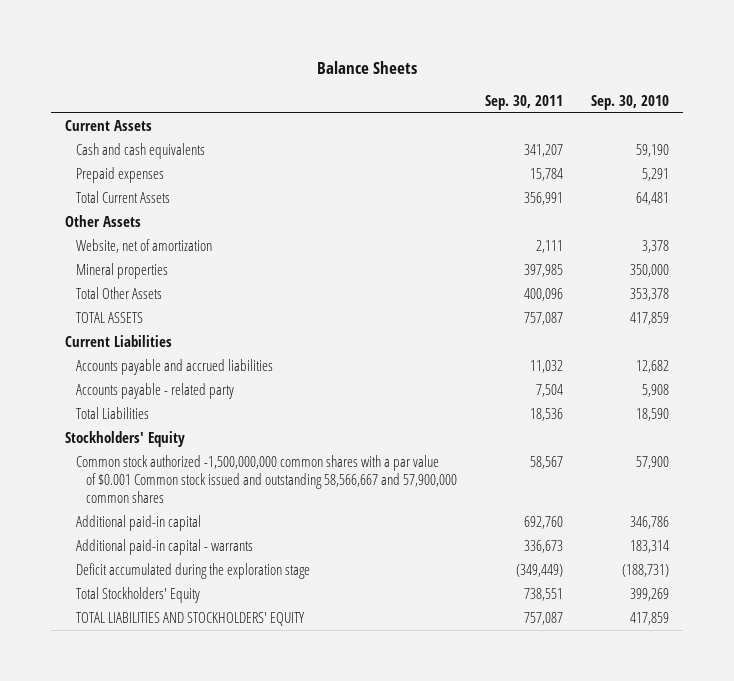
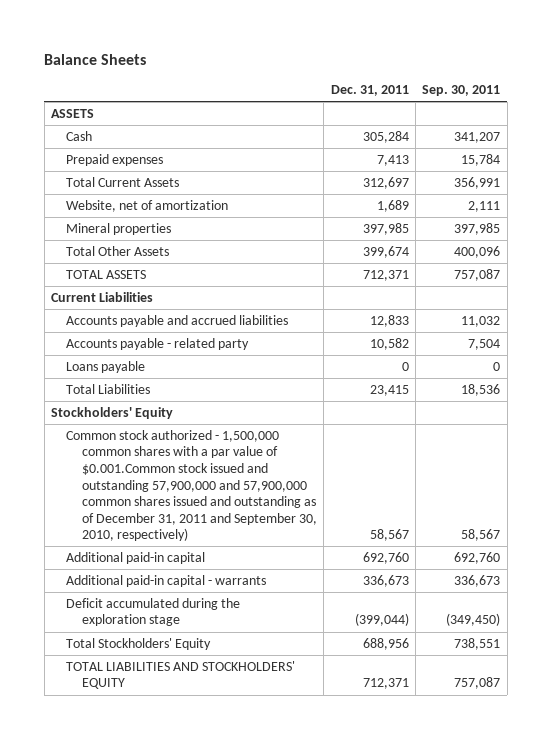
- | Sep. 30, 2011 | Sep. 30, 2010
+ | Dec. 31, 2011 | Sep. 30, 2011
- Current Assets
- Cash and cash equivalents | 341,207 | 59,190
+ ASSETS
+ Cash | 305,284 | 341,207
- Other Assets
+ Loans payable | 0 | 0
- Common stock authorized -1,500,000,000 common shares with a par value of $0.001 Common stock issued and outstanding 58,566,667 and 57,900,000 common shares | 58,567 | 57,900
+ Common stock authorized - 1,500,000 common shares with a par value of $0.001.Common stock issued and outstanding 57,900,000 and 57,900,000 common shares issued and outstanding as of December 31, 2011 and September 30, 2010, respectively) | 58,567 | 58,567
- Deficit accumulated during the exploration stage | (349,449) | (188,731)
+ Deficit accumulated during the exploration stage | (399,044) | (349,450)

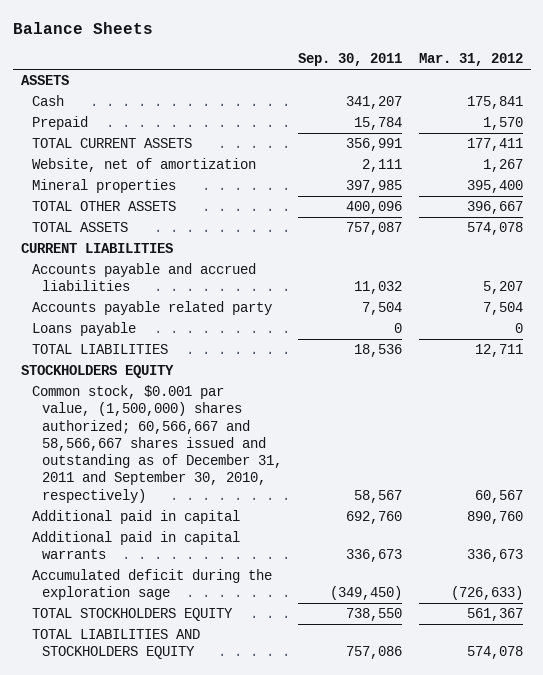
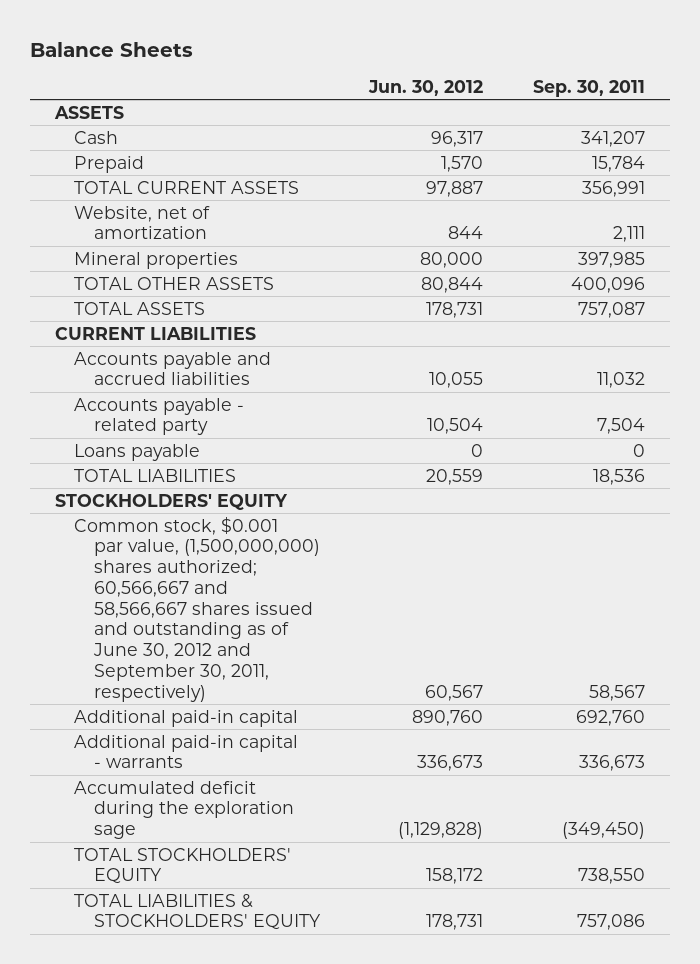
- | Sep. 30, 2011 | Mar. 31, 2012
+ | Jun. 30, 2012 | Sep. 30, 2011
- Accounts payable related party | 7,504 | 7,504
+ Accounts payable - related party | 10,504 | 7,504
- STOCKHOLDERS EQUITY
- Common stock, $0.001 par value, (1,500,000) shares authorized; 60,566,667 and 58,566,667 shares issued and outstanding as of December 31, 2011 and September 30, 2010, respectively) | 58,567 | 60,567
- Additional paid in capital | 692,760 | 890,760
- Additional paid in capital warrants | 336,673 | 336,673
+ STOCKHOLDERS' EQUITY
+ Common stock, $0.001 par value, (1,500,000,000) shares authorized; 60,566,667 and 58,566,667 shares issued and outstanding as of June 30, 2012 and September 30, 2011, respectively) | 60,567 | 58,567
+ Additional paid-in capital | 890,760 | 692,760
+ Additional paid-in capital - warrants | 336,673 | 336,673
- TOTAL STOCKHOLDERS EQUITY | 738,550 | 561,367
- TOTAL LIABILITIES AND STOCKHOLDERS EQUITY | 757,086 | 574,078
+ TOTAL STOCKHOLDERS' EQUITY | 158,172 | 738,550
+ TOTAL LIABILITIES & STOCKHOLDERS' EQUITY | 178,731 | 757,086

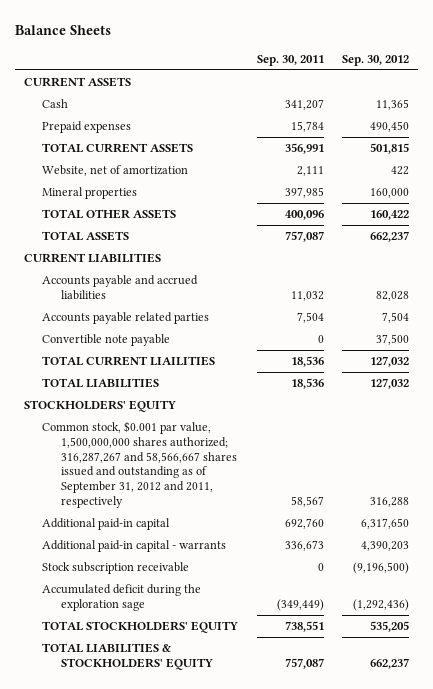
- | Jun. 30, 2012 | Sep. 30, 2011
+ | Sep. 30, 2011 | Sep. 30, 2012
- ASSETS
+ CURRENT ASSETS
- Prepaid | 1,570 | 15,784
+ Prepaid expenses | 15,784 | 490,450
- Accounts payable - related party | 10,504 | 7,504
- Loans payable | 0 | 0
+ Accounts payable related parties | 7,504 | 7,504
+ Convertible note payable | 0 | 37,500
+ TOTAL CURRENT LIAILITIES | 18,536 | 127,032
- Common stock, $0.001 par value, (1,500,000,000) shares authorized; 60,566,667 and 58,566,667 shares issued and outstanding as of June 30, 2012 and September 30, 2011, respectively) | 60,567 | 58,567
+ Common stock, $0.001 par value, 1,500,000,000 shares authorized; 316,287,267 and 58,566,667 shares issued and outstanding as of September 31, 2012 and 2011, respectively | 58,567 | 316,288
- Accumulated deficit during the exploration sage | (1,129,828) | (349,450)
- TOTAL STOCKHOLDERS' EQUITY | 158,172 | 738,550
- TOTAL LIABILITIES & STOCKHOLDERS' EQUITY | 178,731 | 757,086
+ Stock subscription receivable | 0 | (9,196,500)
+ Accumulated deficit during the exploration sage | (349,449) | (1,292,436)
+ TOTAL STOCKHOLDERS' EQUITY | 738,551 | 535,205
+ TOTAL LIABILITIES & STOCKHOLDERS' EQUITY | 757,087 | 662,237

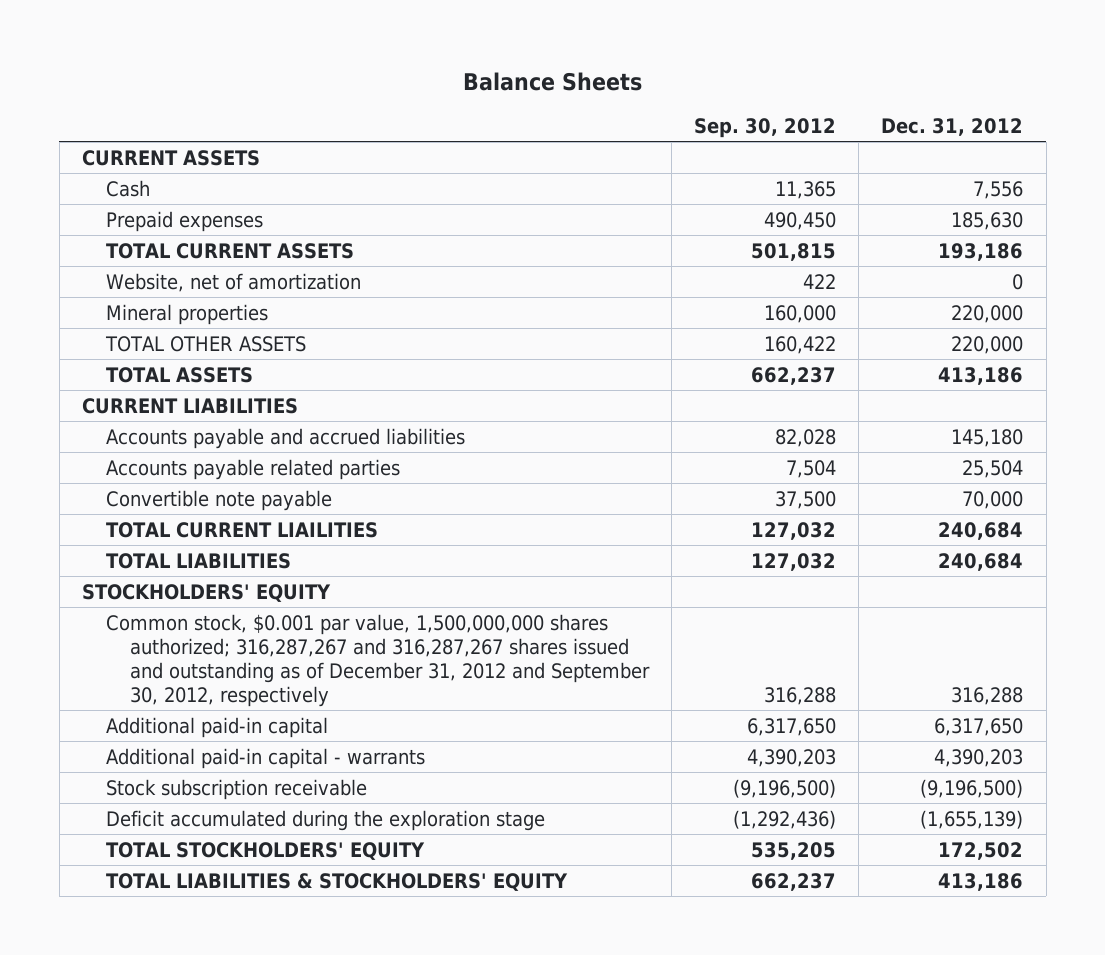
- | Sep. 30, 2011 | Sep. 30, 2012
+ | Sep. 30, 2012 | Dec. 31, 2012
- Common stock, $0.001 par value, 1,500,000,000 shares authorized; 316,287,267 and 58,566,667 shares issued and outstanding as of September 31, 2012 and 2011, respectively | 58,567 | 316,288
+ Common stock, $0.001 par value, 1,500,000,000 shares authorized; 316,287,267 and 316,287,267 shares issued and outstanding as of December 31, 2012 and September 30, 2012, respectively | 316,288 | 316,288
- Accumulated deficit during the exploration sage | (349,449) | (1,292,436)
+ Deficit accumulated during the exploration stage | (1,292,436) | (1,655,139)

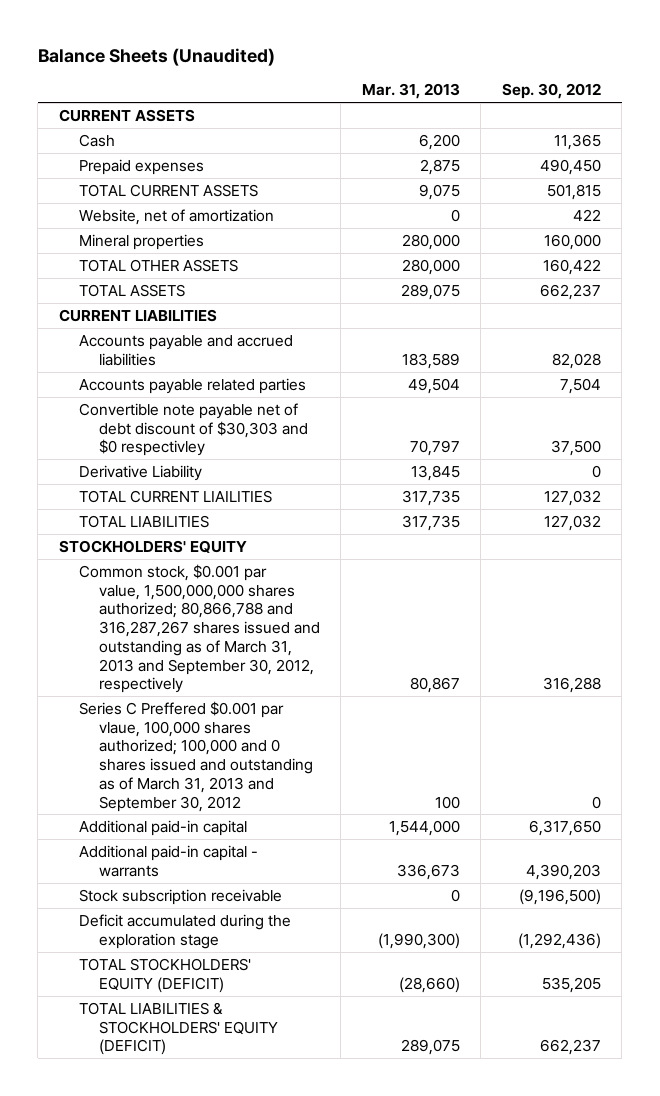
- Balance Sheets
+ Balance Sheets (Unaudited)
- | Sep. 30, 2012 | Dec. 31, 2012
+ | Mar. 31, 2013 | Sep. 30, 2012
- Convertible note payable | 37,500 | 70,000
+ Convertible note payable net of debt discount of $30,303 and $0 respectivley | 70,797 | 37,500
+ Derivative Liability | 13,845 | 0
- Common stock, $0.001 par value, 1,500,000,000 shares authorized; 316,287,267 and 316,287,267 shares issued and outstanding as of December 31, 2012 and September 30, 2012, respectively | 316,288 | 316,288
+ Common stock, $0.001 par value, 1,500,000,000 shares authorized; 80,866,788 and 316,287,267 shares issued and outstanding as of March 31, 2013 and September 30, 2012, respectively | 80,867 | 316,288
+ Series C Preffered $0.001 par vlaue, 100,000 shares authorized; 100,000 and 0 shares issued and outstanding as of March 31, 2013 and September 30, 2012 | 100 | 0
- TOTAL STOCKHOLDERS' EQUITY | 535,205 | 172,502
- TOTAL LIABILITIES & STOCKHOLDERS' EQUITY | 662,237 | 413,186
+ TOTAL STOCKHOLDERS' EQUITY (DEFICIT) | (28,660) | 535,205
+ TOTAL LIABILITIES & STOCKHOLDERS' EQUITY (DEFICIT) | 289,075 | 662,237

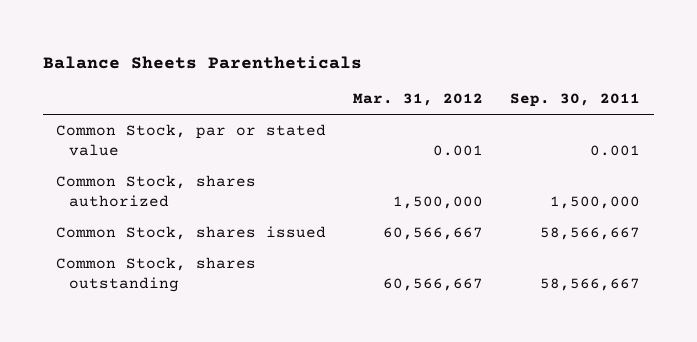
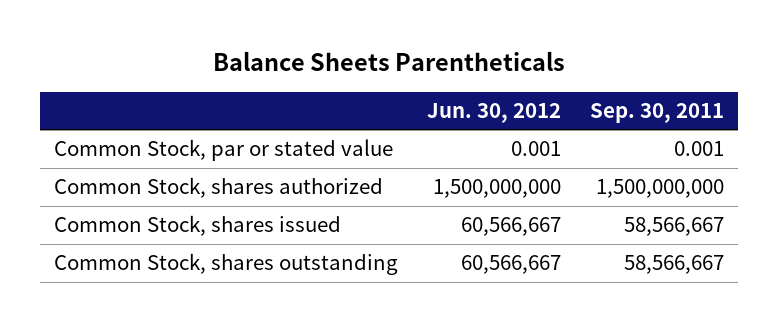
- | Mar. 31, 2012 | Sep. 30, 2011
+ | Jun. 30, 2012 | Sep. 30, 2011
- Common Stock, shares authorized | 1,500,000 | 1,500,000
+ Common Stock, shares authorized | 1,500,000,000 | 1,500,000,000

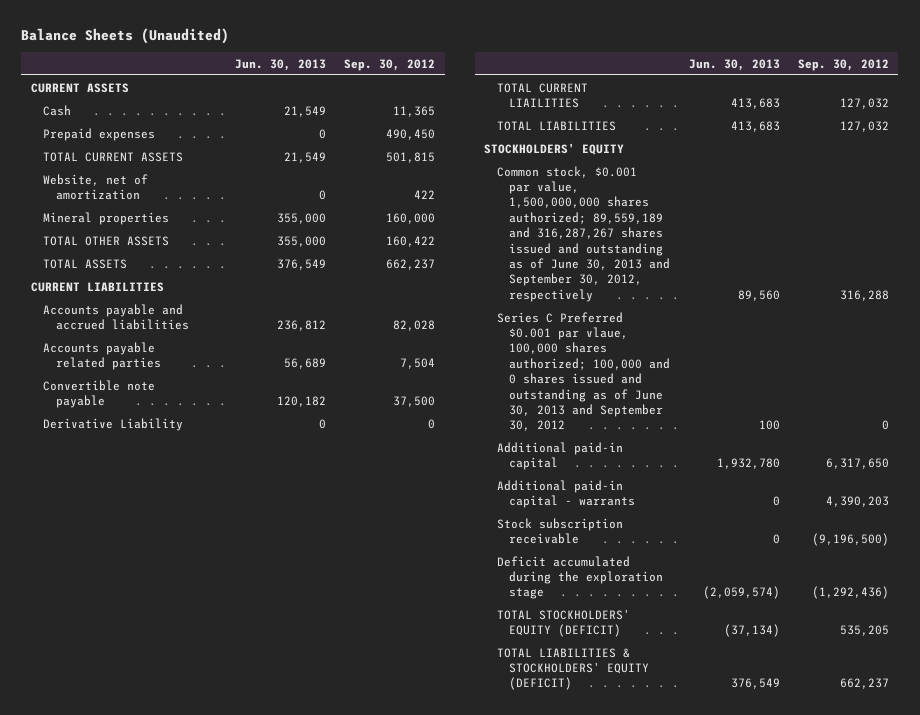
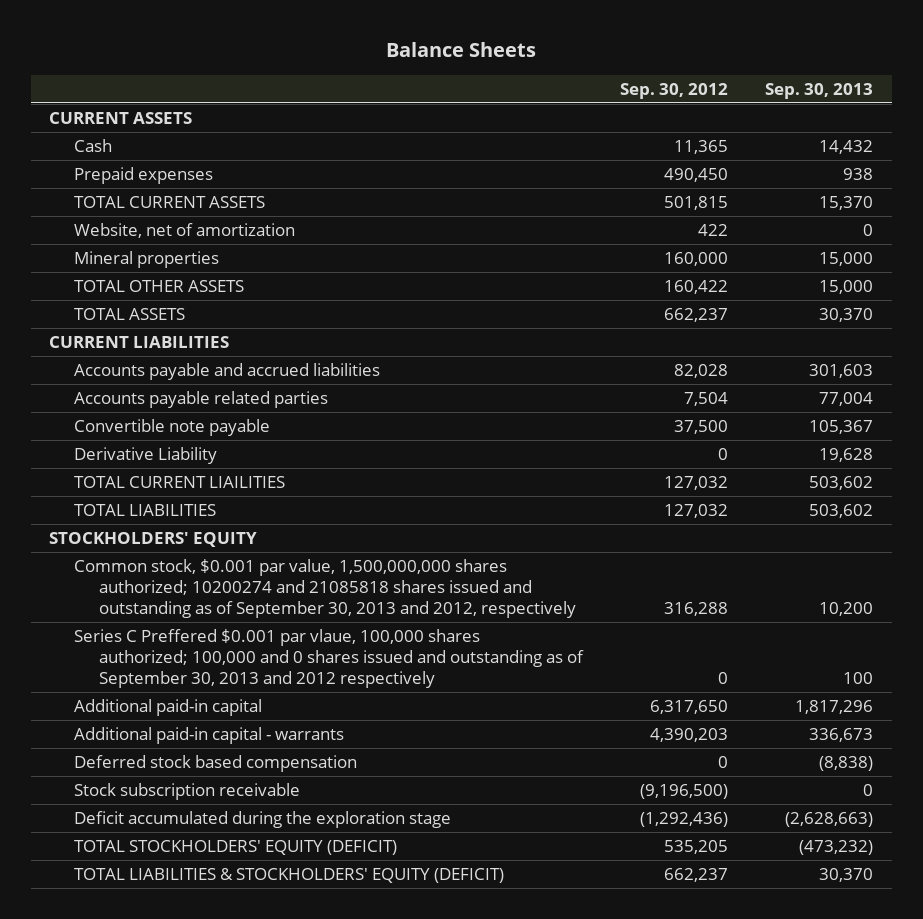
- Balance Sheets (Unaudited)
+ Balance Sheets
- | Jun. 30, 2013 | Sep. 30, 2012
+ | Sep. 30, 2012 | Sep. 30, 2013
- Common stock, $0.001 par value, 1,500,000,000 shares authorized; 89,559,189 and 316,287,267 shares issued and outstanding as of June 30, 2013 and September 30, 2012, respectively | 89,560 | 316,288
- Series C Preferred $0.001 par vlaue, 100,000 shares authorized; 100,000 and 0 shares issued and outstanding as of June 30, 2013 and September 30, 2012 | 100 | 0
+ Common stock, $0.001 par value, 1,500,000,000 shares authorized; 10200274 and 21085818 shares issued and outstanding as of September 30, 2013 and 2012, respectively | 316,288 | 10,200
+ Series C Preffered $0.001 par vlaue, 100,000 shares authorized; 100,000 and 0 shares issued and outstanding as of September 30, 2013 and 2012 respectively | 0 | 100
+ Deferred stock based compensation | 0 | (8,838)

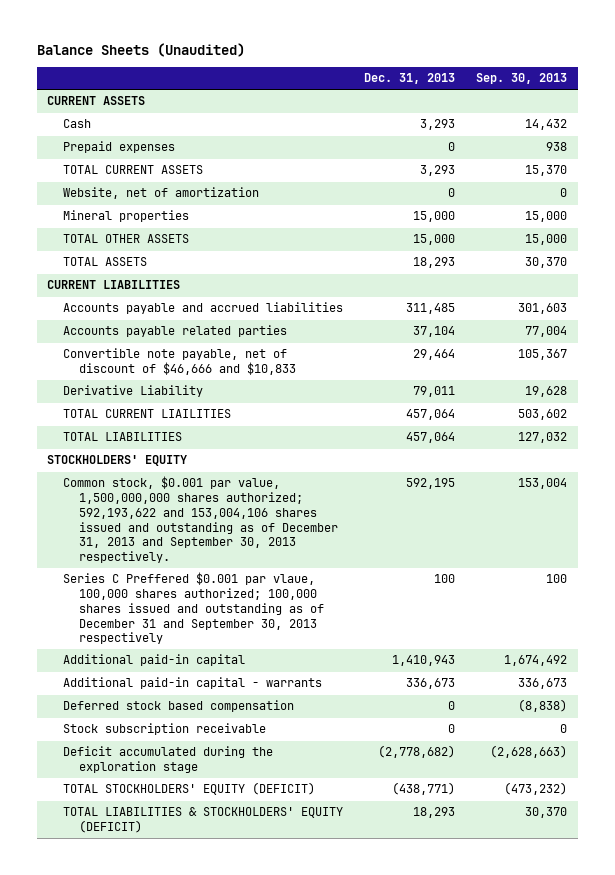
- Balance Sheets
+ Balance Sheets (Unaudited)
- | Sep. 30, 2012 | Sep. 30, 2013
+ | Dec. 31, 2013 | Sep. 30, 2013
- Convertible note payable | 37,500 | 105,367
+ Convertible note payable, net of discount of $46,666 and $10,833 | 29,464 | 105,367
- TOTAL LIABILITIES | 127,032 | 503,602
+ TOTAL LIABILITIES | 457,064 | 127,032
- Common stock, $0.001 par value, 1,500,000,000 shares authorized; 10200274 and 21085818 shares issued and outstanding as of September 30, 2013 and 2012, respectively | 316,288 | 10,200
- Series C Preffered $0.001 par vlaue, 100,000 shares authorized; 100,000 and 0 shares issued and outstanding as of September 30, 2013 and 2012 respectively | 0 | 100
- Additional paid-in capital | 6,317,650 | 1,817,296
+ Common stock, $0.001 par value, 1,500,000,000 shares authorized; 592,193,622 and 153,004,106 shares issued and outstanding as of December 31, 2013 and September 30, 2013 respectively. | 592,195 | 153,004
+ Series C Preffered $0.001 par vlaue, 100,000 shares authorized; 100,000 shares issued and outstanding as of December 31 and September 30, 2013 respectively | 100 | 100
+ Additional paid-in capital | 1,410,943 | 1,674,492

